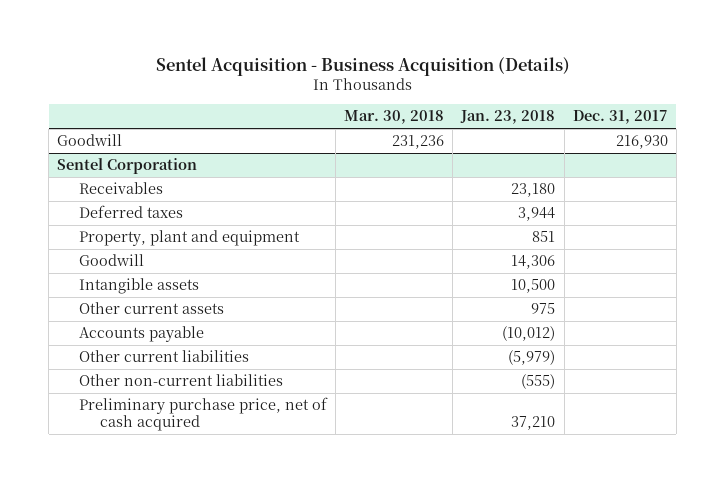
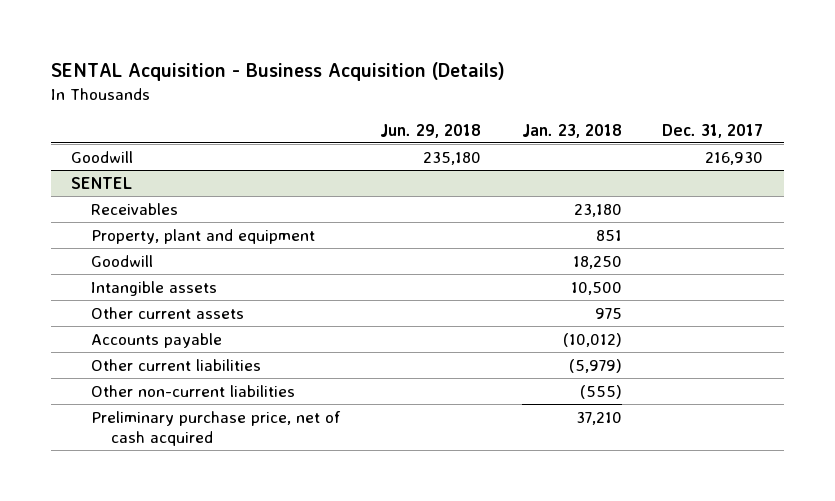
- Sentel Acquisition - Business Acquisition (Details)
+ SENTAL Acquisition - Business Acquisition (Details)
- | Mar. 30, 2018 | Jan. 23, 2018 | Dec. 31, 2017
+ | Jun. 29, 2018 | Jan. 23, 2018 | Dec. 31, 2017
- Sentel Corporation
+ SENTEL
- Deferred taxes | | 3,944 |
- Goodwill | | 14,306 |
+ Goodwill | | 18,250 |

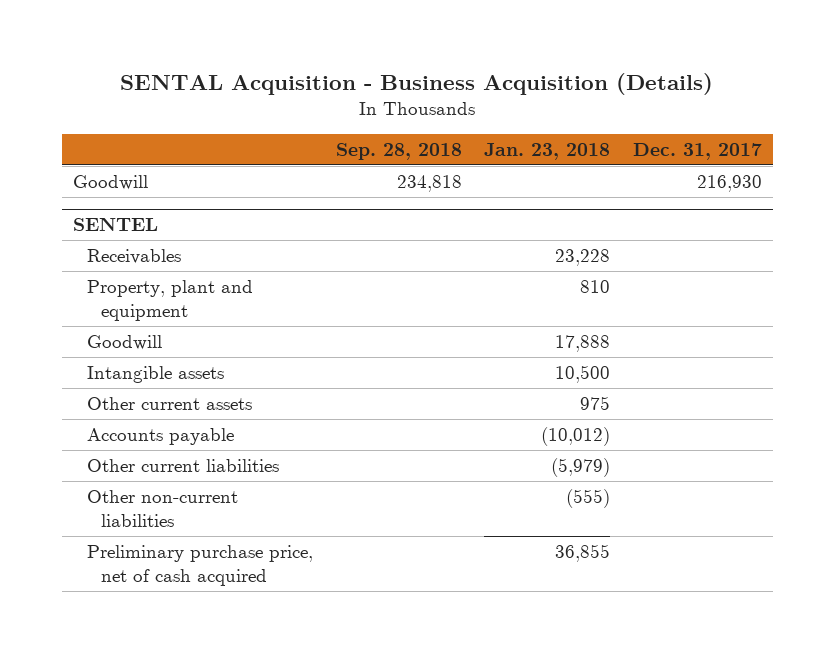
- | Jun. 29, 2018 | Jan. 23, 2018 | Dec. 31, 2017
+ | Sep. 28, 2018 | Jan. 23, 2018 | Dec. 31, 2017
@ SENTEL
- Receivables | | 23,180 |
- Property, plant and equipment | | 851 |
- Goodwill | | 18,250 |
+ Receivables | | 23,228 |
+ Property, plant and equipment | | 810 |
+ Goodwill | | 17,888 |
- Preliminary purchase price, net of cash acquired | | 37,210 |
+ Preliminary purchase price, net of cash acquired | | 36,855 |

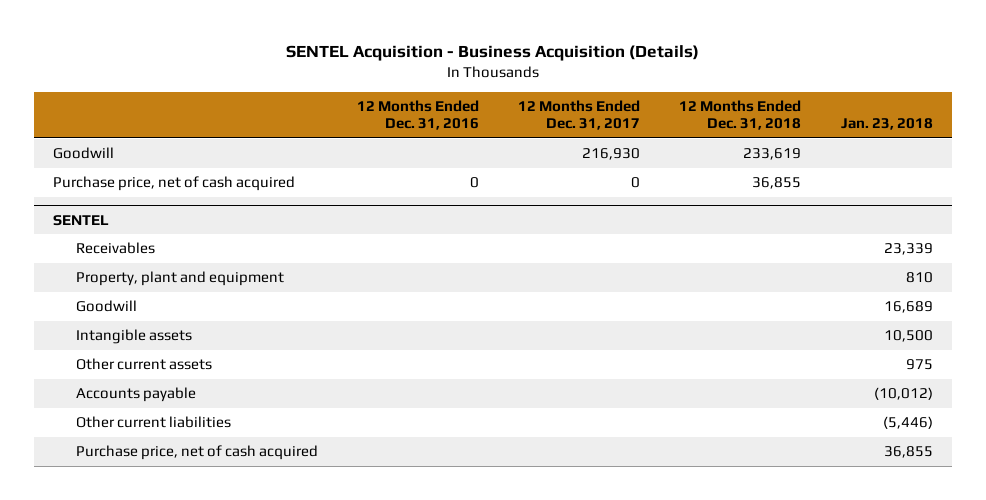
- SENTAL Acquisition - Business Acquisition (Details)
+ SENTEL Acquisition - Business Acquisition (Details)
- | Sep. 28, 2018 | Jan. 23, 2018 | Dec. 31, 2017
+ | 12 Months Ended Dec. 31, 2016 | 12 Months Ended Dec. 31, 2017 | 12 Months Ended Dec. 31, 2018 | Jan. 23, 2018
+ Purchase price, net of cash acquired | 0 | 0 | 36,855 |
@ SENTEL
- Receivables | | 23,228 |
+ Receivables | | | | 23,339
- Goodwill | | 17,888 |
+ Goodwill | | | | 16,689
- Other current liabilities | | (5,979) |
- Other non-current liabilities | | (555) |
- Preliminary purchase price, net of cash acquired | | 36,855 |
+ Other current liabilities | | | | (5,446)
+ Purchase price, net of cash acquired | | | | 36,855

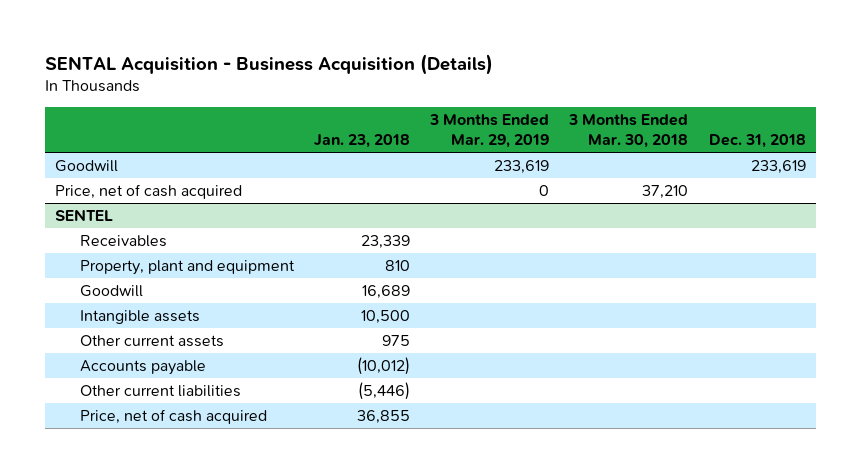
- SENTEL Acquisition - Business Acquisition (Details)
+ SENTAL Acquisition - Business Acquisition (Details)
- | 12 Months Ended Dec. 31, 2016 | 12 Months Ended Dec. 31, 2017 | 12 Months Ended Dec. 31, 2018 | Jan. 23, 2018
+ | Jan. 23, 2018 | 3 Months Ended Mar. 29, 2019 | 3 Months Ended Mar. 30, 2018 | Dec. 31, 2018
- Purchase price, net of cash acquired | 0 | 0 | 36,855 |
+ Price, net of cash acquired | | 0 | 37,210 |
@ SENTEL
- Purchase price, net of cash acquired | | | | 36,855
+ Price, net of cash acquired | 36,855 | | |

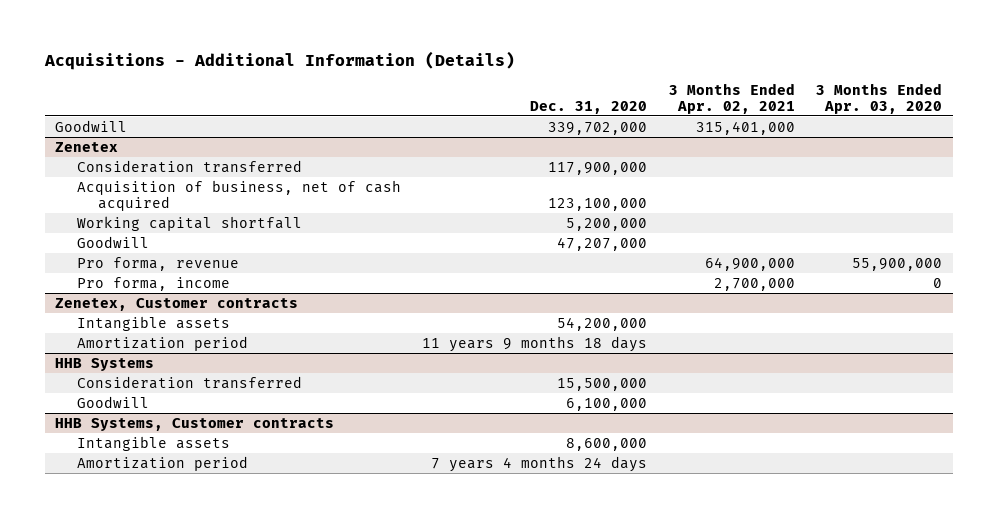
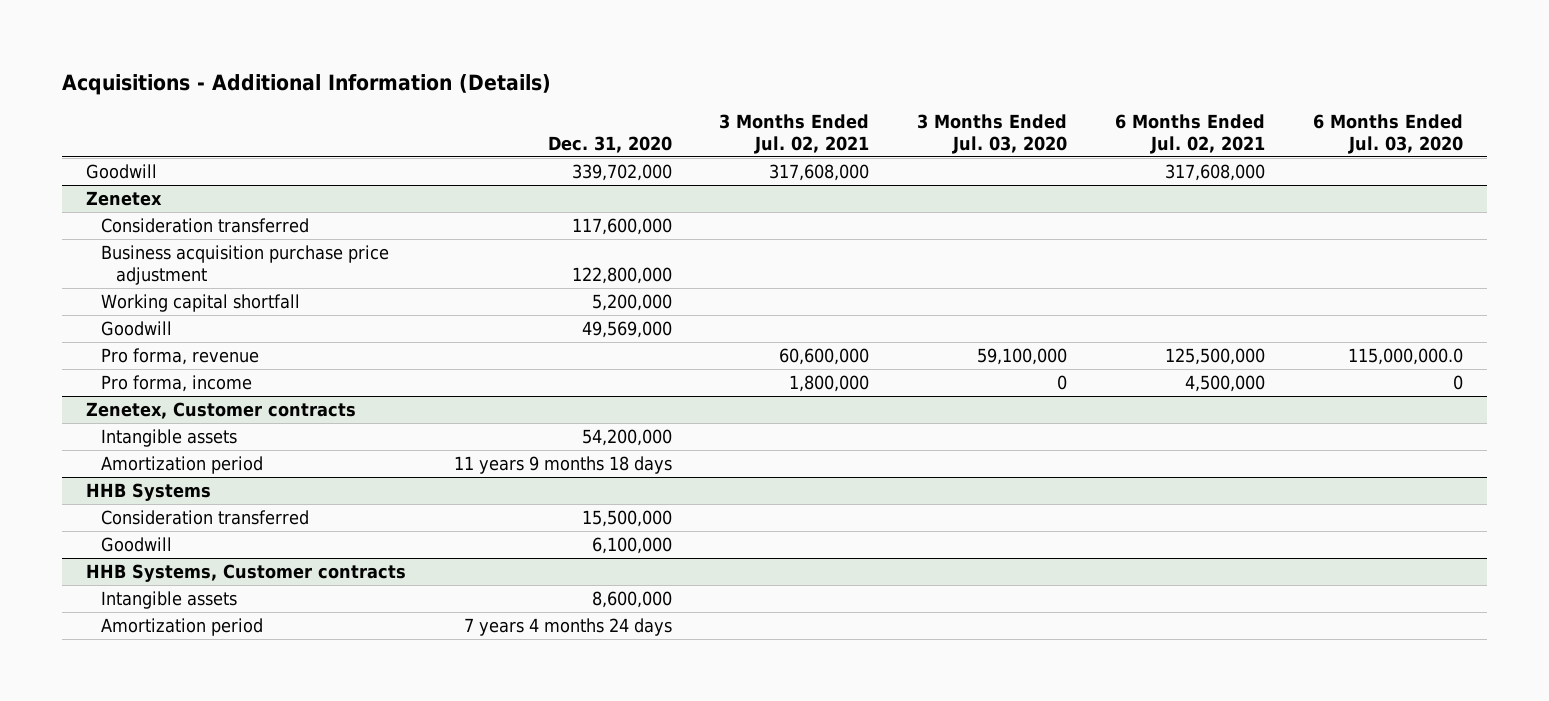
- | Dec. 31, 2020 | 3 Months Ended Apr. 02, 2021 | 3 Months Ended Apr. 03, 2020
+ | Dec. 31, 2020 | 3 Months Ended Jul. 02, 2021 | 3 Months Ended Jul. 03, 2020 | 6 Months Ended Jul. 02, 2021 | 6 Months Ended Jul. 03, 2020
@ Zenetex
- Consideration transferred | 117,900,000 | |
- Acquisition of business, net of cash acquired | 123,100,000 | |
+ Consideration transferred | 117,600,000 | | | |
+ Business acquisition purchase price adjustment | 122,800,000 | | | |
- Goodwill | 47,207,000 | |
+ Goodwill | 49,569,000 | | | |

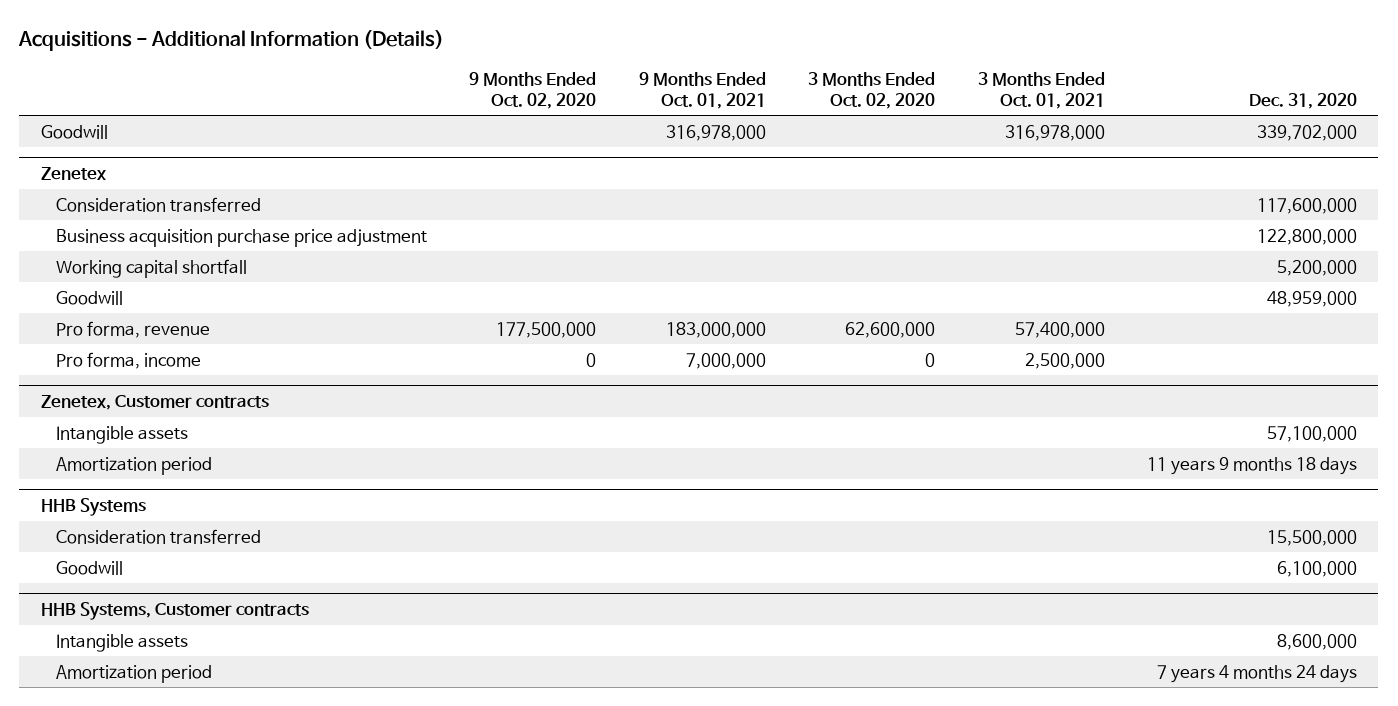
- | Dec. 31, 2020 | 3 Months Ended Jul. 02, 2021 | 3 Months Ended Jul. 03, 2020 | 6 Months Ended Jul. 02, 2021 | 6 Months Ended Jul. 03, 2020
+ | 9 Months Ended Oct. 02, 2020 | 9 Months Ended Oct. 01, 2021 | 3 Months Ended Oct. 02, 2020 | 3 Months Ended Oct. 01, 2021 | Dec. 31, 2020
@ Zenetex
- Goodwill | 49,569,000 | | | |
+ Goodwill | | | | | 48,959,000
@ Zenetex, Customer contracts
- Intangible assets | 54,200,000 | | | |
+ Intangible assets | | | | | 57,100,000

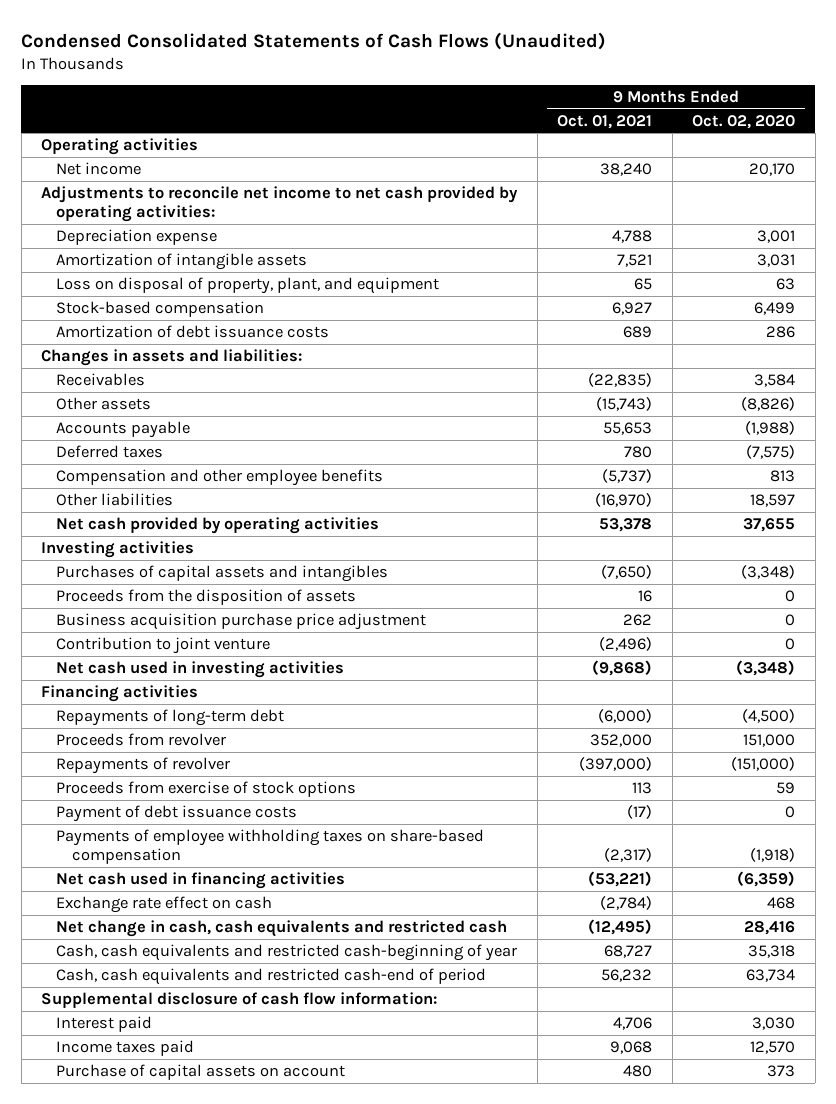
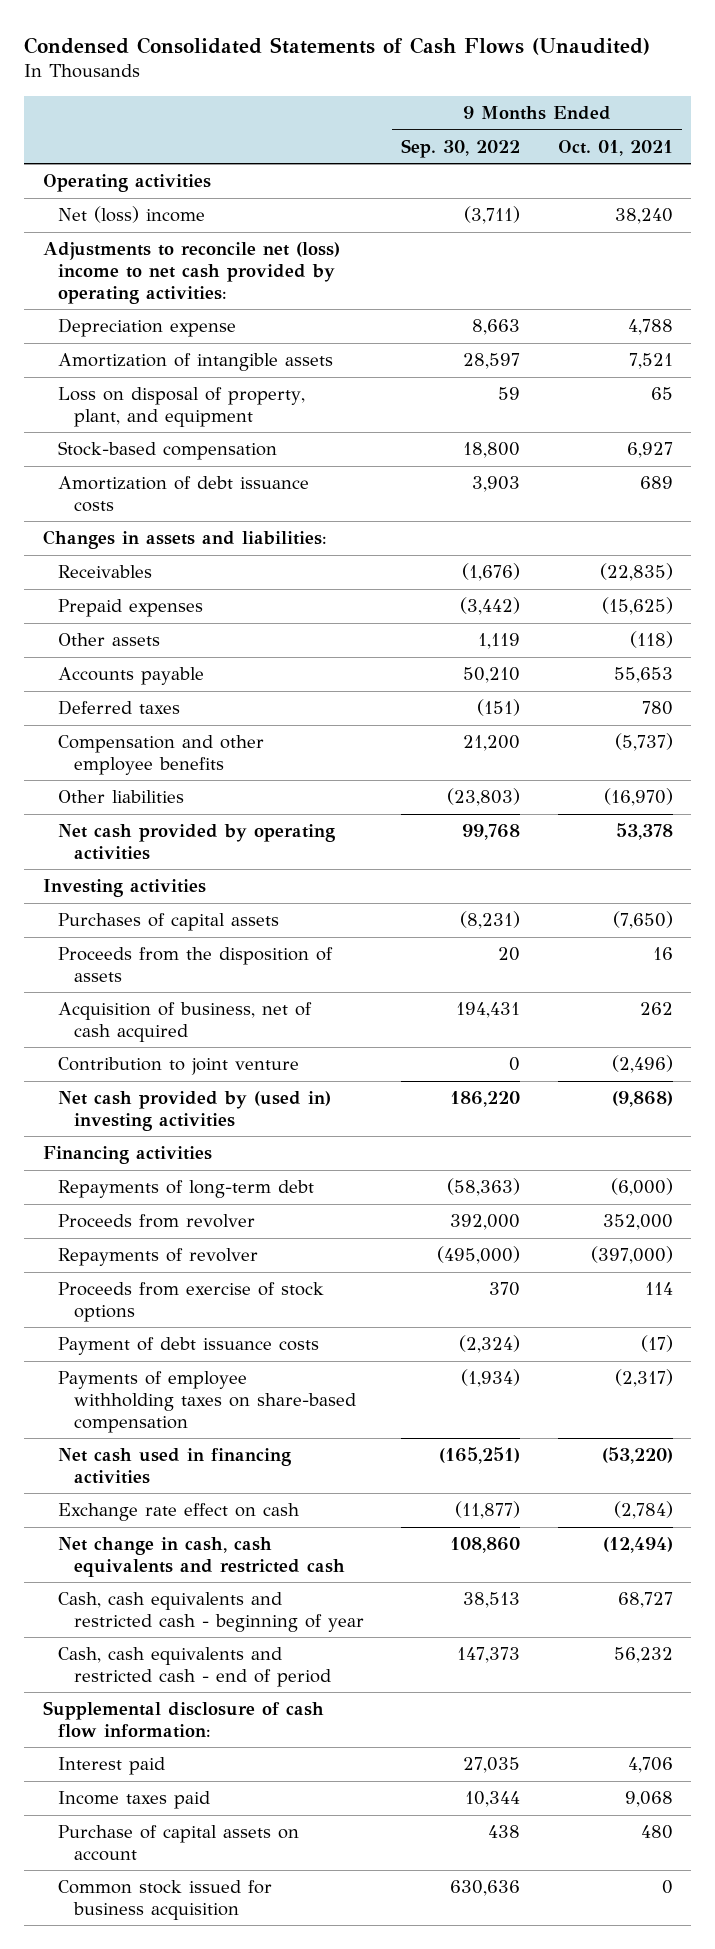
- | 9 Months Ended Oct. 01, 2021 | 9 Months Ended Oct. 02, 2020
+ | 9 Months Ended Sep. 30, 2022 | 9 Months Ended Oct. 01, 2021
- Net income | 38,240 | 20,170
- Adjustments to reconcile net income to net cash provided by operating activities:
+ Net (loss) income | (3,711) | 38,240
+ Adjustments to reconcile net (loss) income to net cash provided by operating activities:
- Other assets | (15,743) | (8,826)
+ Prepaid expenses | (3,442) | (15,625)
+ Other assets | 1,119 | (118)
- Purchases of capital assets and intangibles | (7,650) | (3,348)
+ Purchases of capital assets | (8,231) | (7,650)
- Business acquisition purchase price adjustment | 262 | 0
+ Acquisition of business, net of cash acquired | 194,431 | 262
- Net cash used in investing activities | (9,868) | (3,348)
+ Net cash provided by (used in) investing activities | 186,220 | (9,868)
- Proceeds from exercise of stock options | 113 | 59
+ Proceeds from exercise of stock options | 370 | 114
- Net cash used in financing activities | (53,221) | (6,359)
+ Net cash used in financing activities | (165,251) | (53,220)
- Net change in cash, cash equivalents and restricted cash | (12,495) | 28,416
- Cash, cash equivalents and restricted cash-beginning of year | 68,727 | 35,318
- Cash, cash equivalents and restricted cash-end of period | 56,232 | 63,734
+ Net change in cash, cash equivalents and restricted cash | 108,860 | (12,494)
+ Cash, cash equivalents and restricted cash - beginning of year | 38,513 | 68,727
+ Cash, cash equivalents and restricted cash - end of period | 147,373 | 56,232
+ Common stock issued for business acquisition | 630,636 | 0

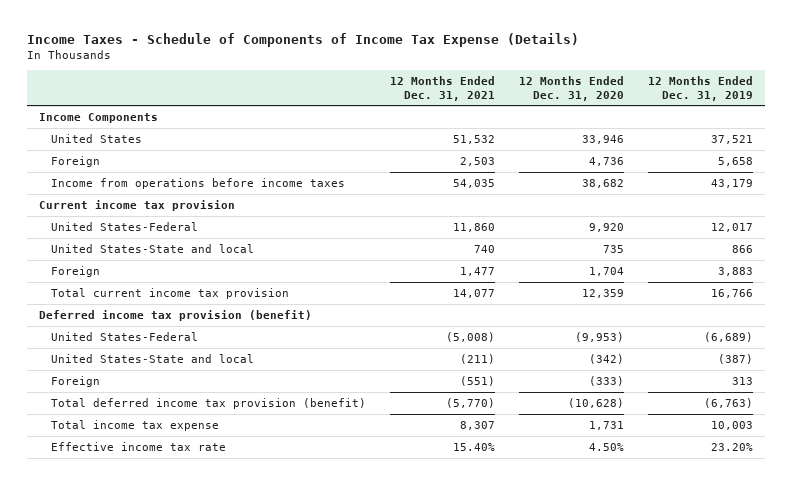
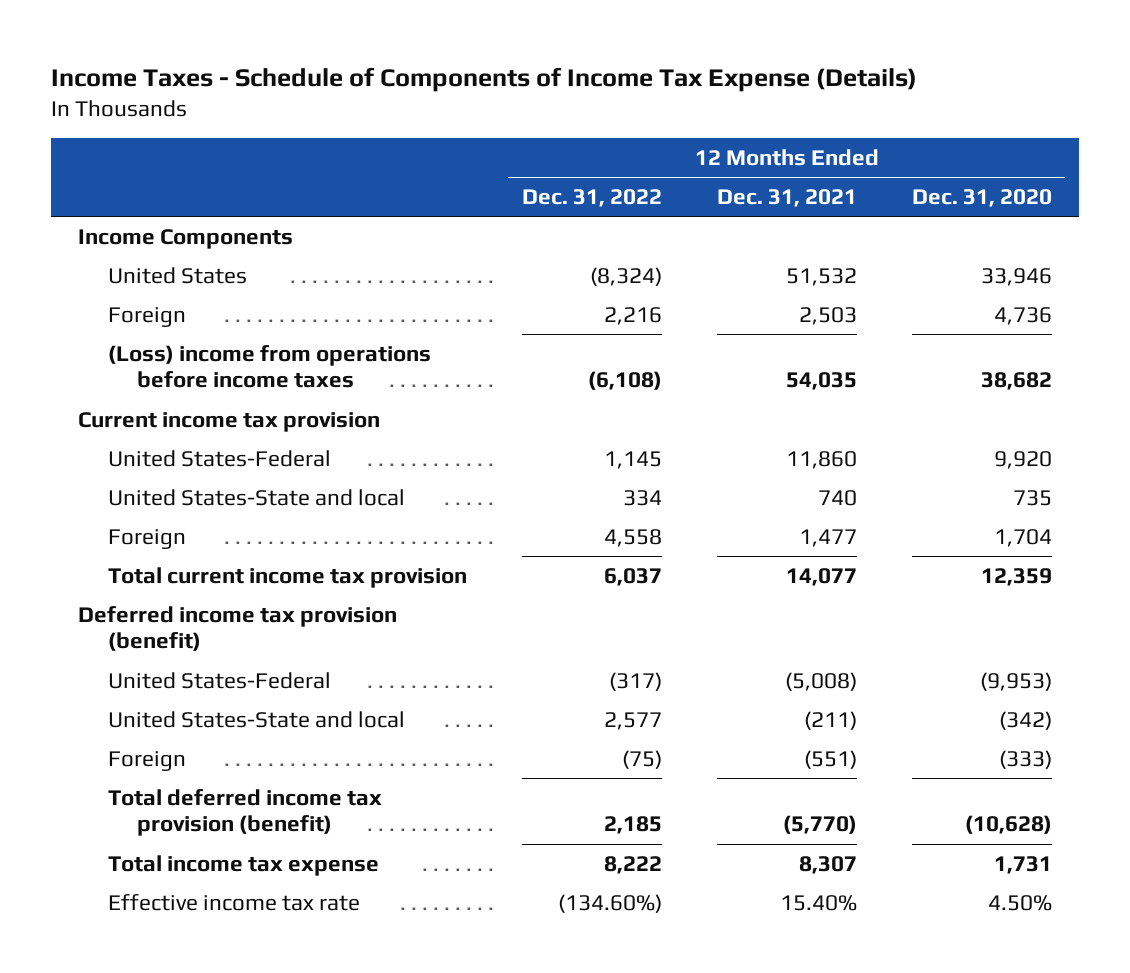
- | 12 Months Ended Dec. 31, 2021 | 12 Months Ended Dec. 31, 2020 | 12 Months Ended Dec. 31, 2019
+ | 12 Months Ended Dec. 31, 2022 | 12 Months Ended Dec. 31, 2021 | 12 Months Ended Dec. 31, 2020
- Income from operations before income taxes | 54,035 | 38,682 | 43,179
+ (Loss) income from operations before income taxes | (6,108) | 54,035 | 38,682

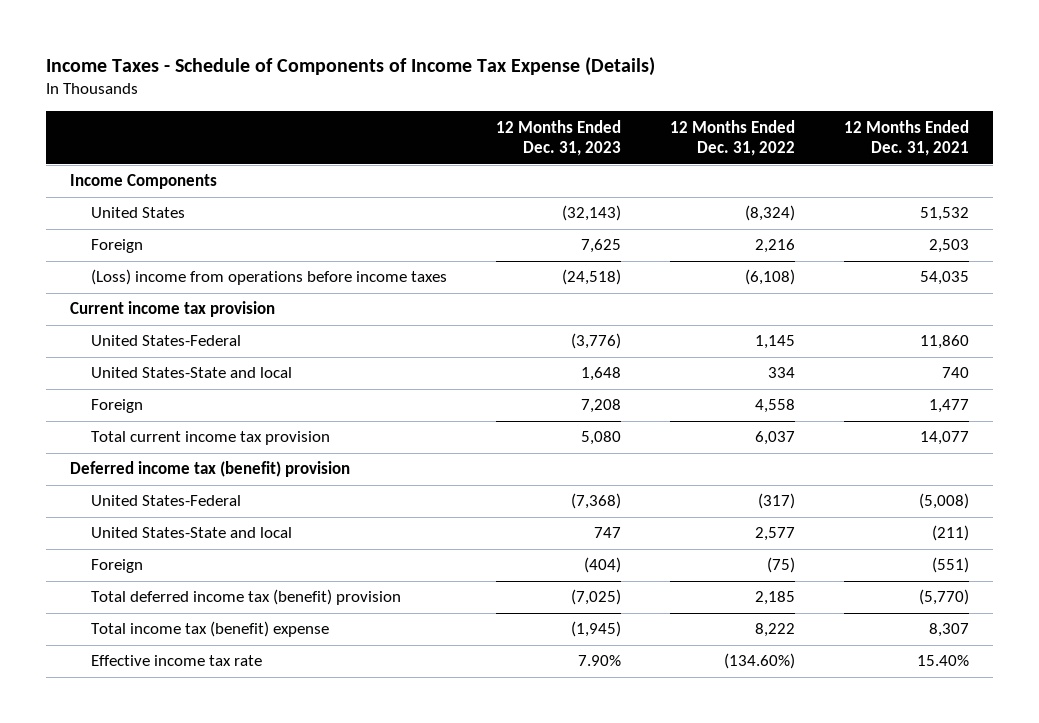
- | 12 Months Ended Dec. 31, 2022 | 12 Months Ended Dec. 31, 2021 | 12 Months Ended Dec. 31, 2020
+ | 12 Months Ended Dec. 31, 2023 | 12 Months Ended Dec. 31, 2022 | 12 Months Ended Dec. 31, 2021
- Deferred income tax provision (benefit)
+ Deferred income tax (benefit) provision
- Total deferred income tax provision (benefit) | 2,185 | (5,770) | (10,628)
- Total income tax expense | 8,222 | 8,307 | 1,731
+ Total deferred income tax (benefit) provision | (7,025) | 2,185 | (5,770)
+ Total income tax (benefit) expense | (1,945) | 8,222 | 8,307

